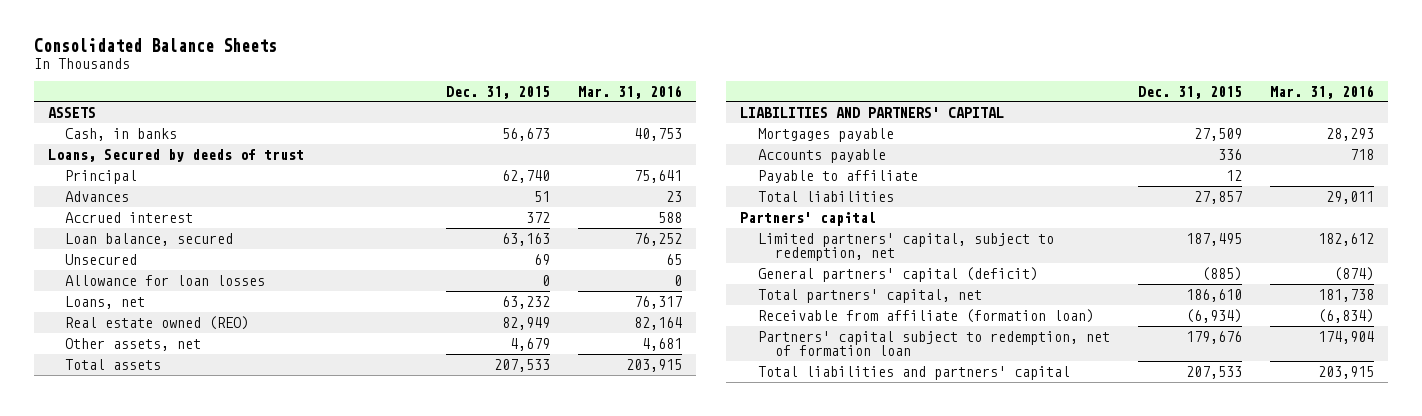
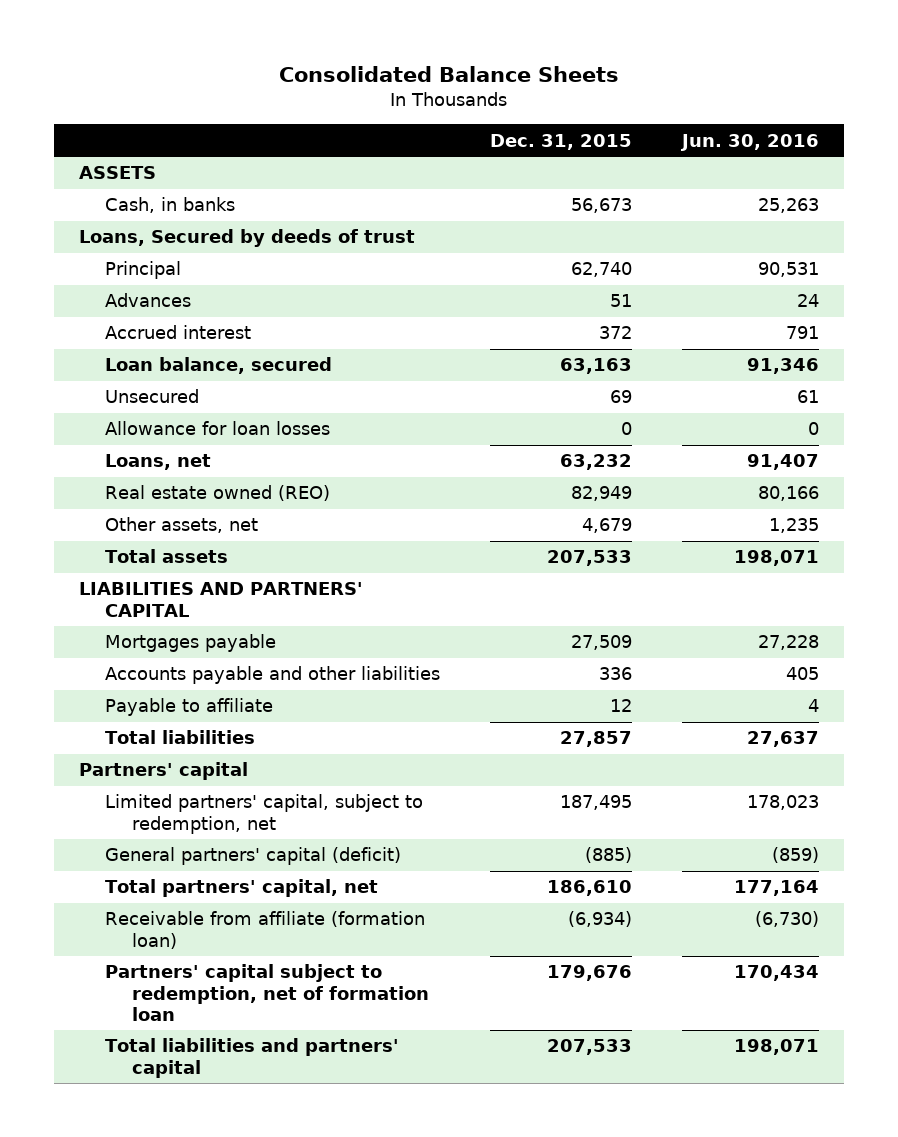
- | Dec. 31, 2015 | Mar. 31, 2016
+ | Dec. 31, 2015 | Jun. 30, 2016
- Accounts payable | 336 | 718
+ Accounts payable and other liabilities | 336 | 405

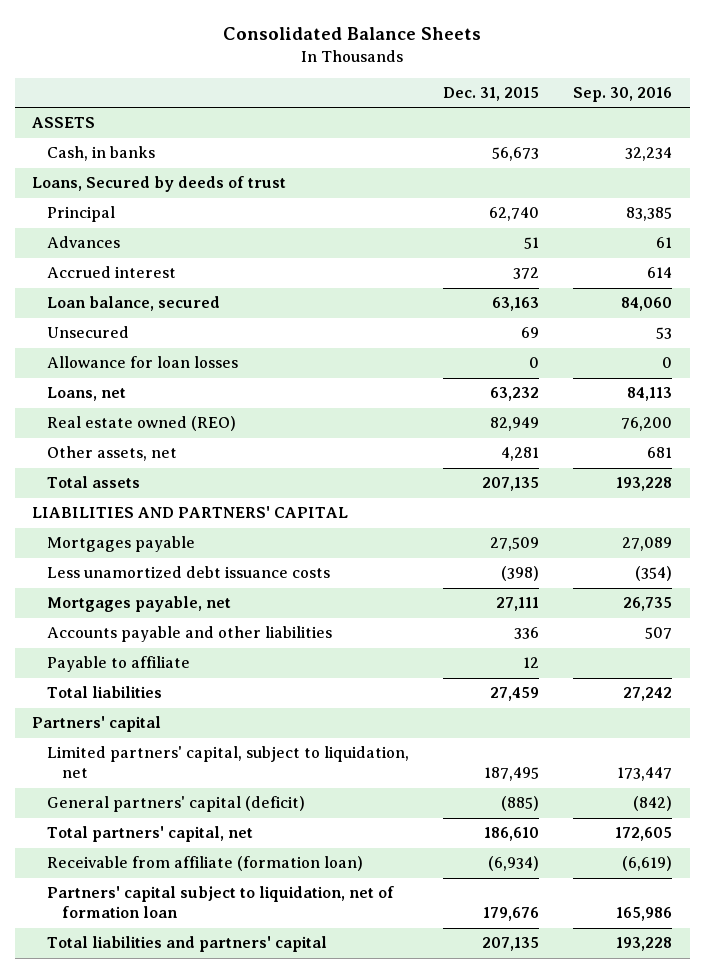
- | Dec. 31, 2015 | Jun. 30, 2016
+ | Dec. 31, 2015 | Sep. 30, 2016
- Other assets, net | 4,679 | 1,235
- Total assets | 207,533 | 198,071
+ Other assets, net | 4,281 | 681
+ Total assets | 207,135 | 193,228
+ Less unamortized debt issuance costs | (398) | (354)
+ Mortgages payable, net | 27,111 | 26,735
- Total liabilities | 27,857 | 27,637
+ Total liabilities | 27,459 | 27,242
- Limited partners' capital, subject to redemption, net | 187,495 | 178,023
+ Limited partners' capital, subject to liquidation, net | 187,495 | 173,447
- Partners' capital subject to redemption, net of formation loan | 179,676 | 170,434
- Total liabilities and partners' capital | 207,533 | 198,071
+ Partners' capital subject to liquidation, net of formation loan | 179,676 | 165,986
+ Total liabilities and partners' capital | 207,135 | 193,228

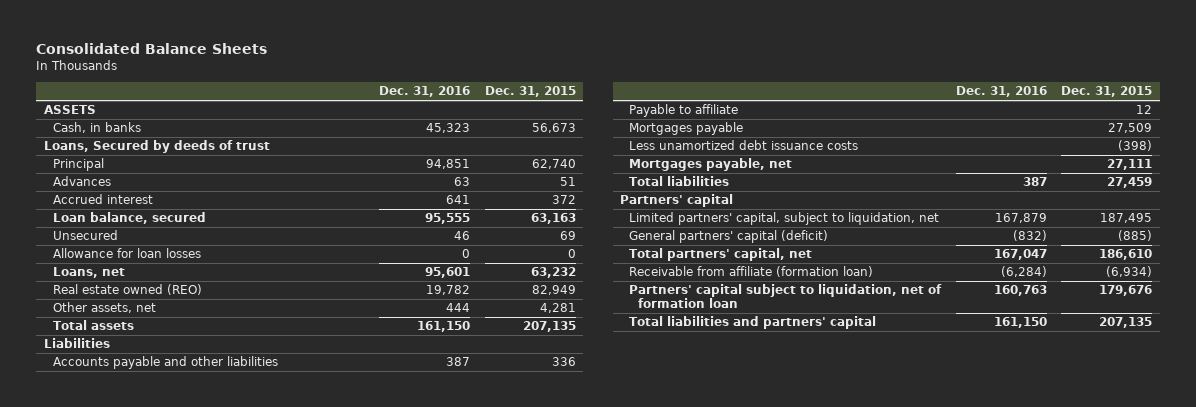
- | Dec. 31, 2015 | Sep. 30, 2016
+ | Dec. 31, 2016 | Dec. 31, 2015
- LIABILITIES AND PARTNERS' CAPITAL
+ Liabilities
moved up: Accounts payable and other liabilities | 387 | 336
moved up: Payable to affiliate | | 12

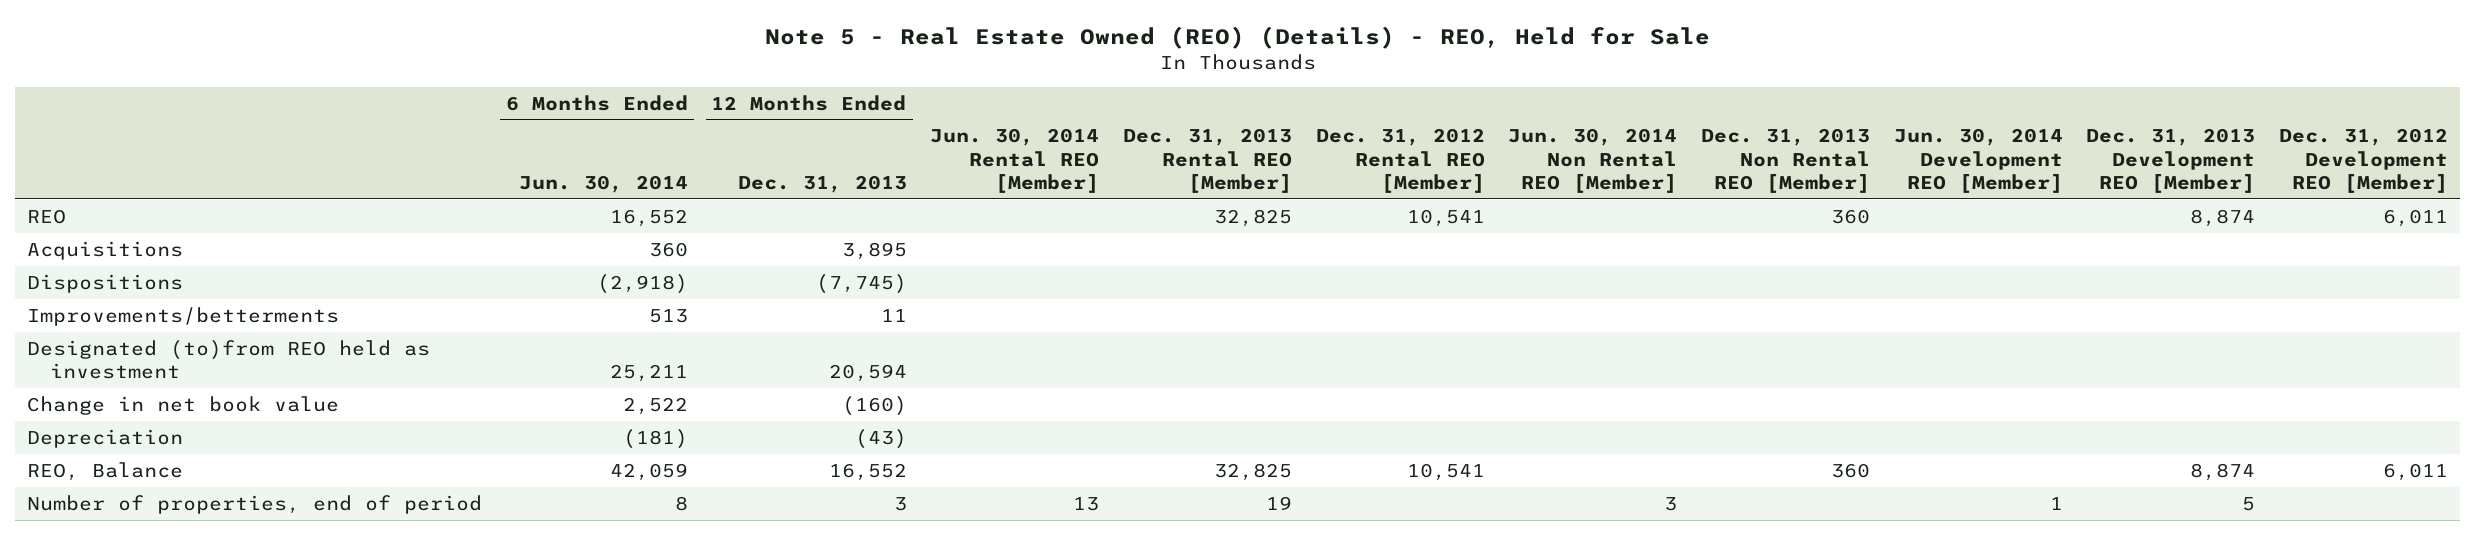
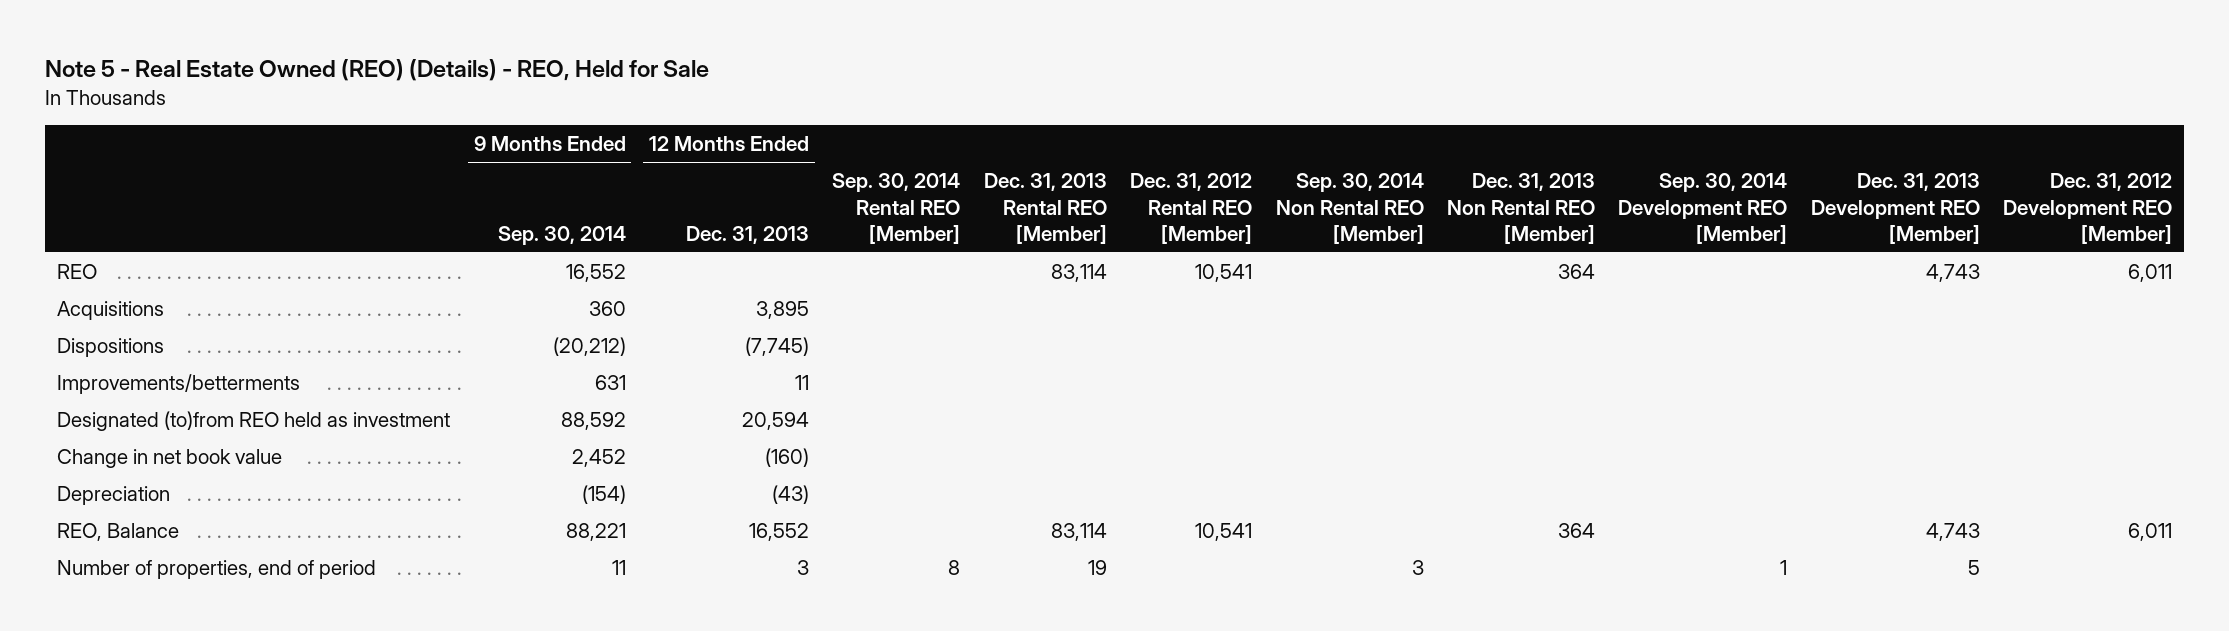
- | 6 Months Ended Jun. 30, 2014 | 12 Months Ended Dec. 31, 2013 | Jun. 30, 2014 Rental REO [Member] | Dec. 31, 2013 Rental REO [Member] | Dec. 31, 2012 Rental REO [Member] | Jun. 30, 2014 Non Rental REO [Member] | Dec. 31, 2013 Non Rental REO [Member] | Jun. 30, 2014 Development REO [Member] | Dec. 31, 2013 Development REO [Member] | Dec. 31, 2012 Development REO [Member]
+ | 9 Months Ended Sep. 30, 2014 | 12 Months Ended Dec. 31, 2013 | Sep. 30, 2014 Rental REO [Member] | Dec. 31, 2013 Rental REO [Member] | Dec. 31, 2012 Rental REO [Member] | Sep. 30, 2014 Non Rental REO [Member] | Dec. 31, 2013 Non Rental REO [Member] | Sep. 30, 2014 Development REO [Member] | Dec. 31, 2013 Development REO [Member] | Dec. 31, 2012 Development REO [Member]
- REO | 16,552 | | | 32,825 | 10,541 | | 360 | | 8,874 | 6,011
+ REO | 16,552 | | | 83,114 | 10,541 | | 364 | | 4,743 | 6,011
- REO, Balance | 42,059 | 16,552 | | 32,825 | 10,541 | | 360 | | 8,874 | 6,011
+ REO, Balance | 88,221 | 16,552 | | 83,114 | 10,541 | | 364 | | 4,743 | 6,011

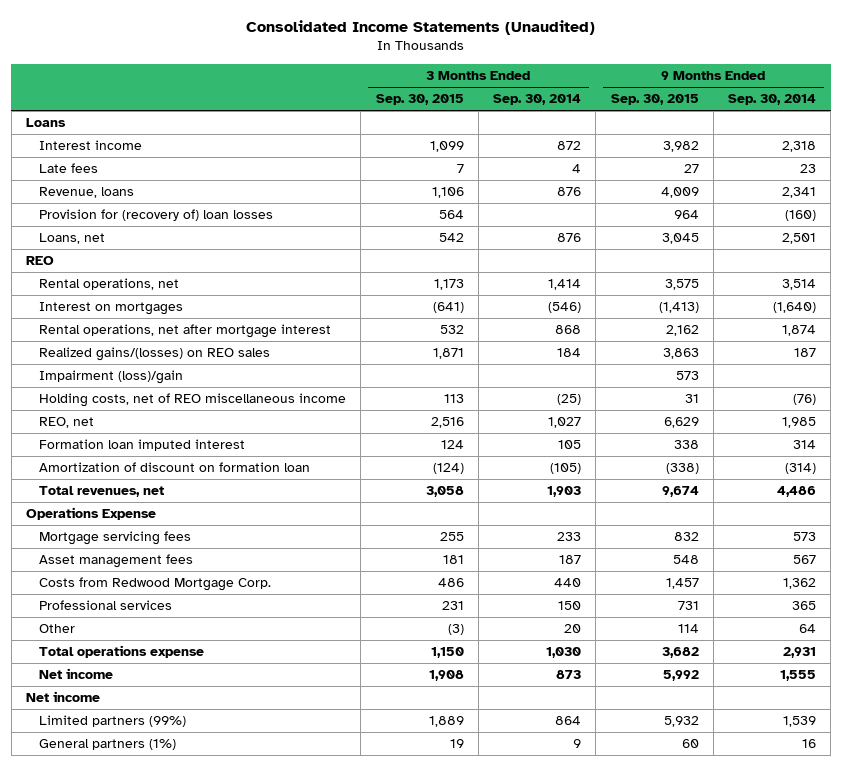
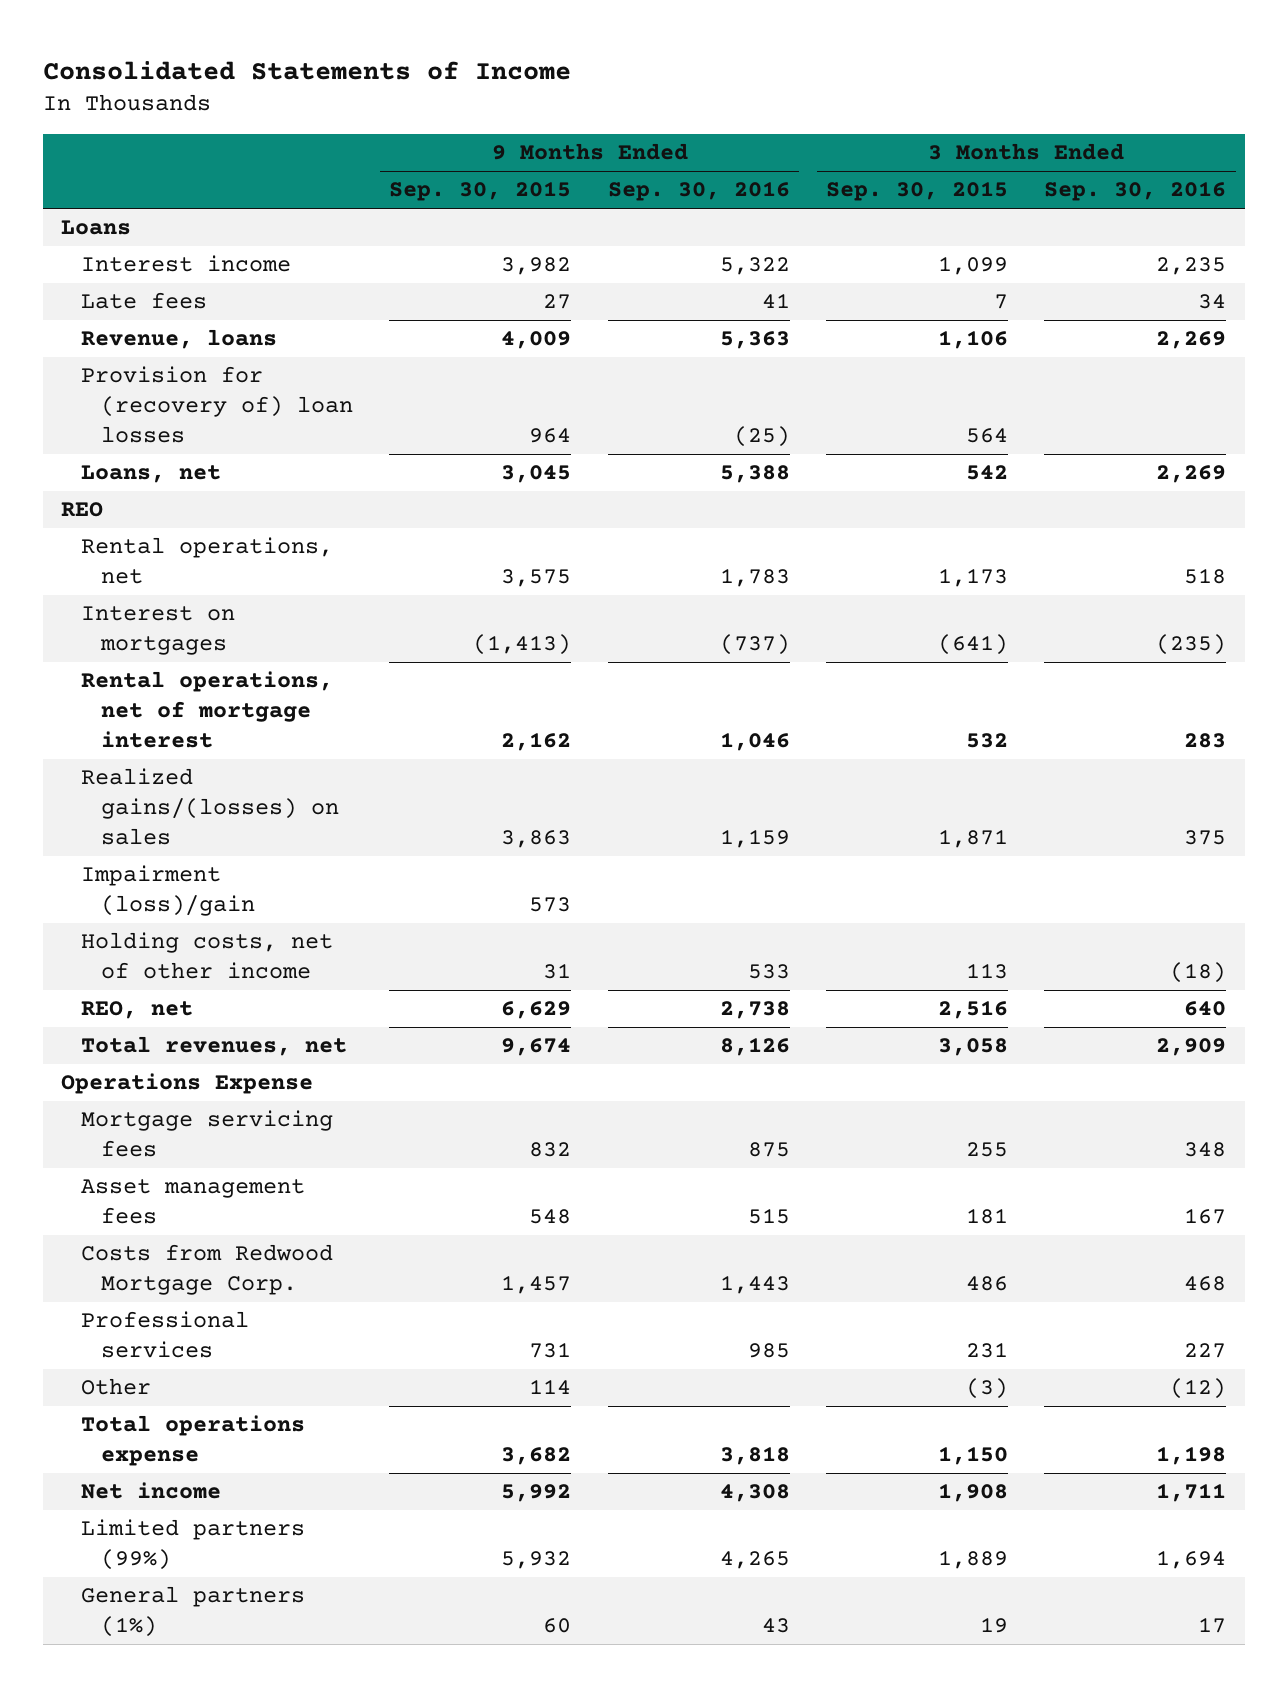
- Consolidated Income Statements (Unaudited)
+ Consolidated Statements of Income
- | 3 Months Ended Sep. 30, 2015 | 3 Months Ended Sep. 30, 2014 | 9 Months Ended Sep. 30, 2015 | 9 Months Ended Sep. 30, 2014
+ | 9 Months Ended Sep. 30, 2015 | 9 Months Ended Sep. 30, 2016 | 3 Months Ended Sep. 30, 2015 | 3 Months Ended Sep. 30, 2016
- Rental operations, net after mortgage interest | 532 | 868 | 2,162 | 1,874
- Realized gains/(losses) on REO sales | 1,871 | 184 | 3,863 | 187
+ Rental operations, net of mortgage interest | 2,162 | 1,046 | 532 | 283
+ Realized gains/(losses) on sales | 3,863 | 1,159 | 1,871 | 375
- Holding costs, net of REO miscellaneous income | 113 | (25) | 31 | (76)
+ Holding costs, net of other income | 31 | 533 | 113 | (18)
- Formation loan imputed interest | 124 | 105 | 338 | 314
- Amortization of discount on formation loan | (124) | (105) | (338) | (314)
- Net income

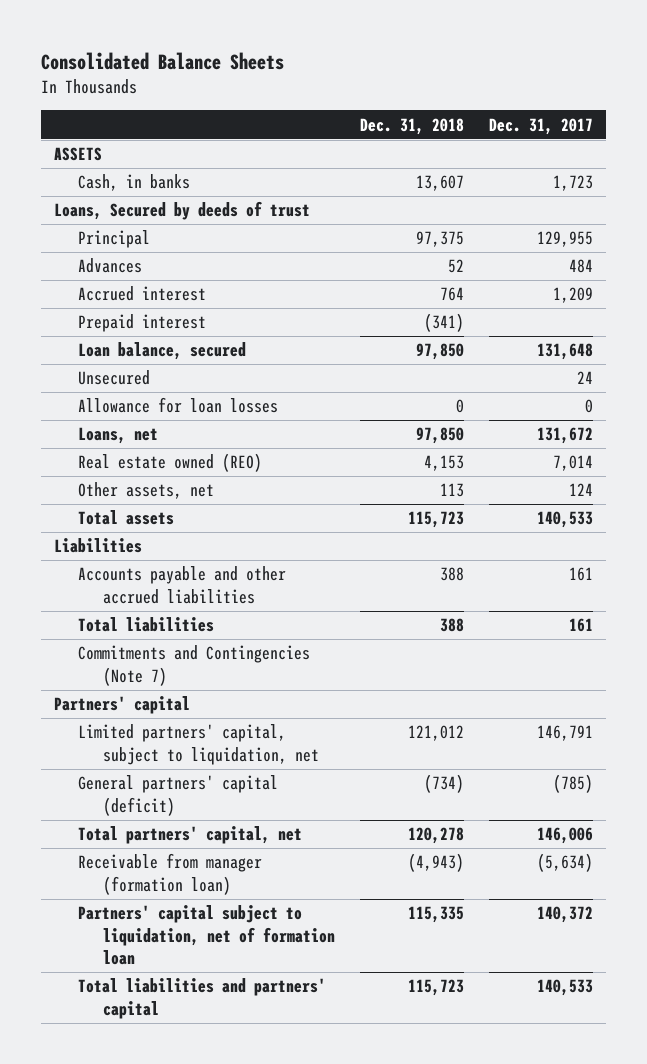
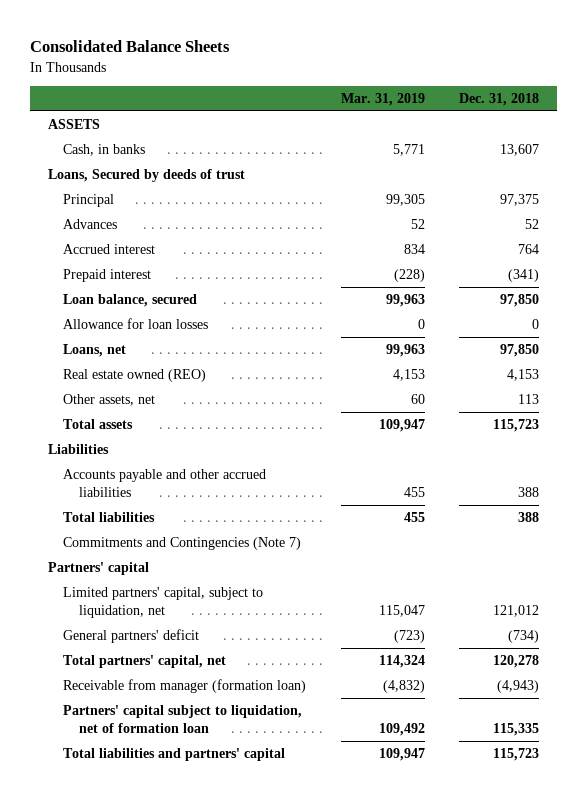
- | Dec. 31, 2018 | Dec. 31, 2017
+ | Mar. 31, 2019 | Dec. 31, 2018
- Unsecured | | 24
- General partners' capital (deficit) | (734) | (785)
+ General partners' deficit | (723) | (734)

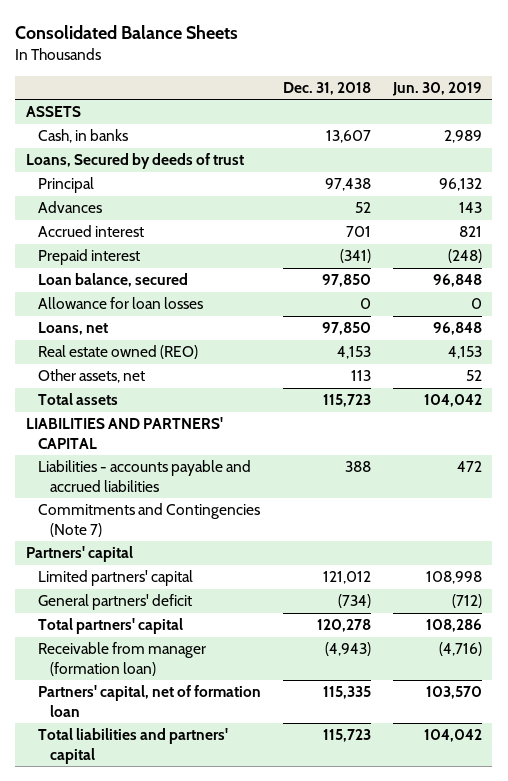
- | Mar. 31, 2019 | Dec. 31, 2018
+ | Dec. 31, 2018 | Jun. 30, 2019
- Principal | 99,305 | 97,375
+ Principal | 97,438 | 96,132
- Accrued interest | 834 | 764
+ Accrued interest | 701 | 821
- Liabilities
- Accounts payable and other accrued liabilities | 455 | 388
- Total liabilities | 455 | 388
+ LIABILITIES AND PARTNERS' CAPITAL
+ Liabilities - accounts payable and accrued liabilities | 388 | 472
- Limited partners' capital, subject to liquidation, net | 115,047 | 121,012
+ Limited partners' capital | 121,012 | 108,998
- Total partners' capital, net | 114,324 | 120,278
+ Total partners' capital | 120,278 | 108,286
- Partners' capital subject to liquidation, net of formation loan | 109,492 | 115,335
+ Partners' capital, net of formation loan | 115,335 | 103,570

